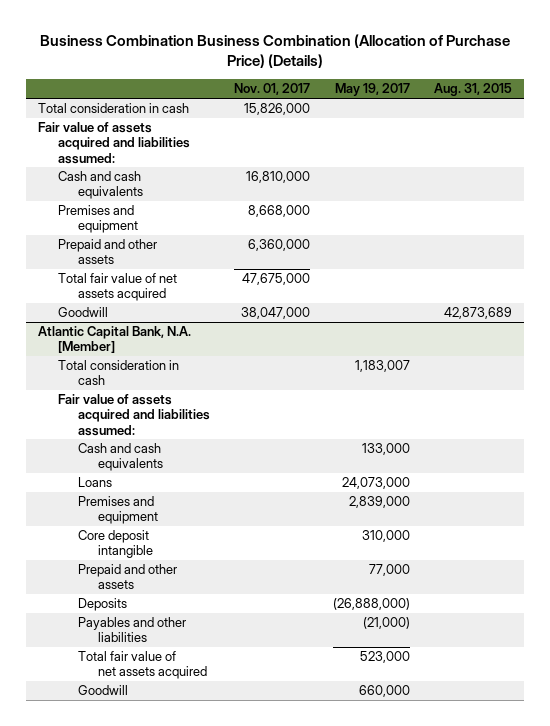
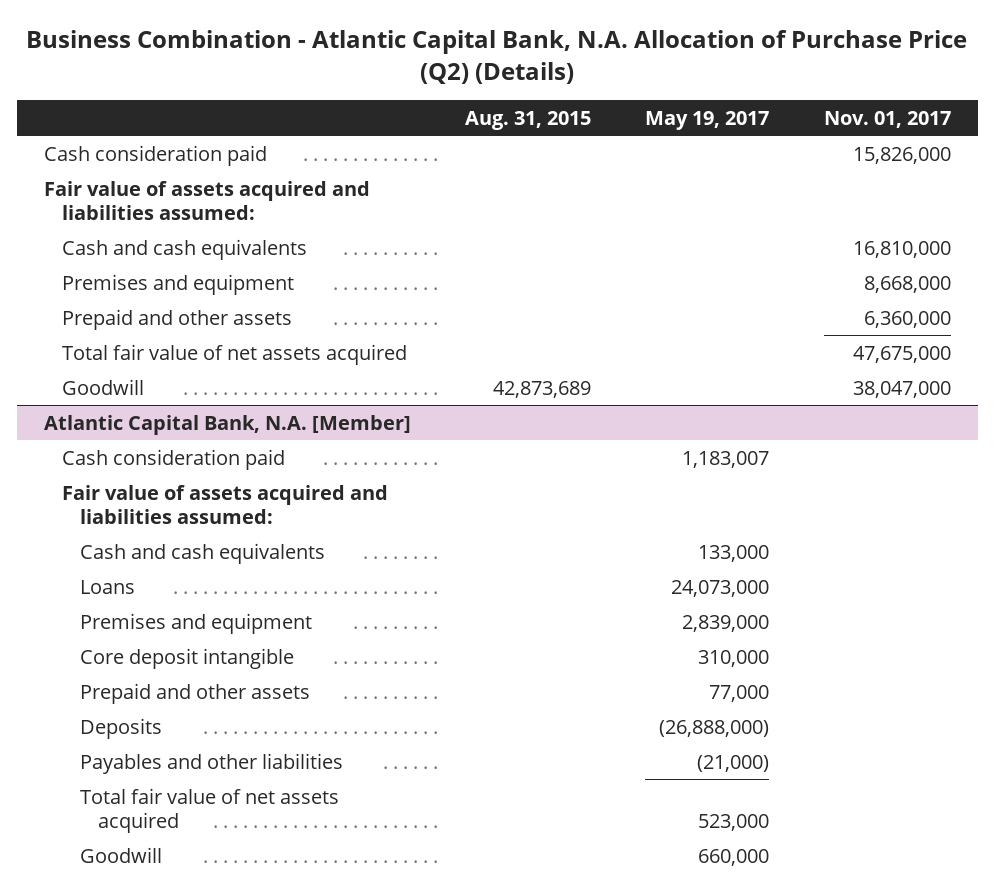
- Business Combination Business Combination (Allocation of Purchase Price) (Details)
+ Business Combination - Atlantic Capital Bank, N.A. Allocation of Purchase Price (Q2) (Details)
- | Nov. 01, 2017 | May 19, 2017 | Aug. 31, 2015
+ | Aug. 31, 2015 | May 19, 2017 | Nov. 01, 2017
- Total consideration in cash | 15,826,000 | |
+ Cash consideration paid | | | 15,826,000
@ Atlantic Capital Bank, N.A. [Member]
- Total consideration in cash | | 1,183,007 |
+ Cash consideration paid | | 1,183,007 |

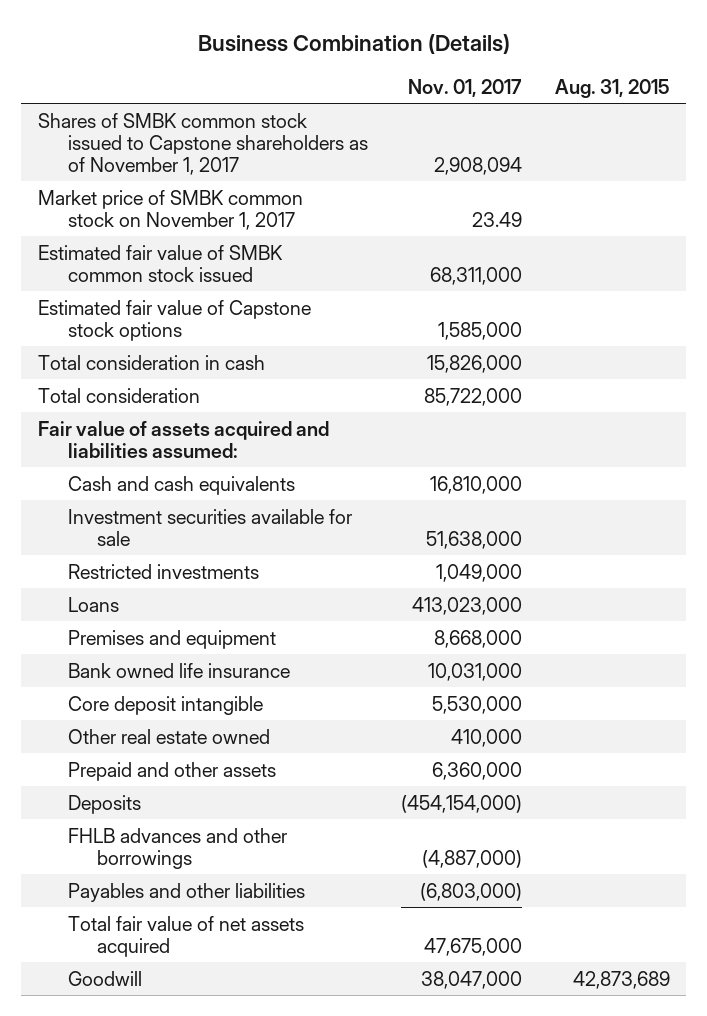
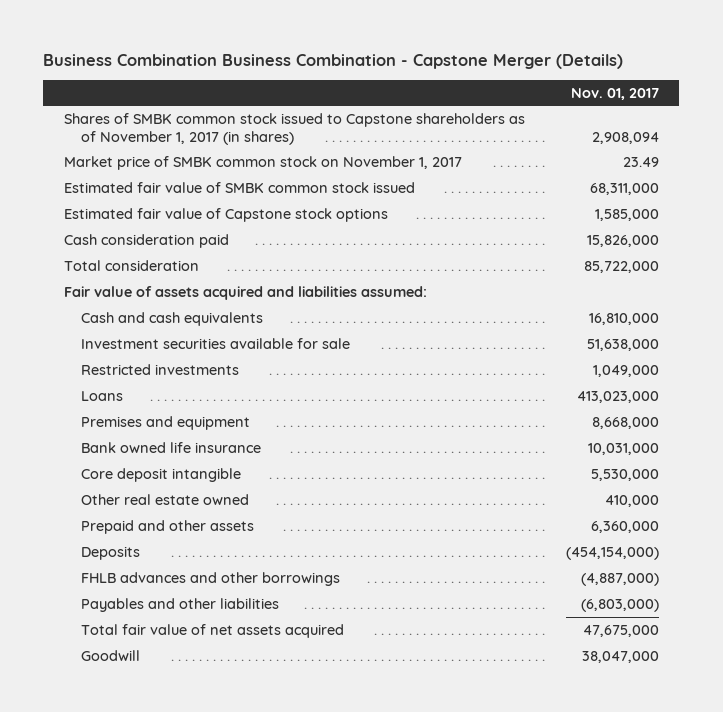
- Business Combination (Details)
+ Business Combination Business Combination - Capstone Merger (Details)
- | Nov. 01, 2017 | Aug. 31, 2015
+ | Nov. 01, 2017
- Shares of SMBK common stock issued to Capstone shareholders as of November 1, 2017 | 2,908,094 |
+ Shares of SMBK common stock issued to Capstone shareholders as of November 1, 2017 (in shares) | 2,908,094
- Total consideration in cash | 15,826,000 |
+ Cash consideration paid | 15,826,000

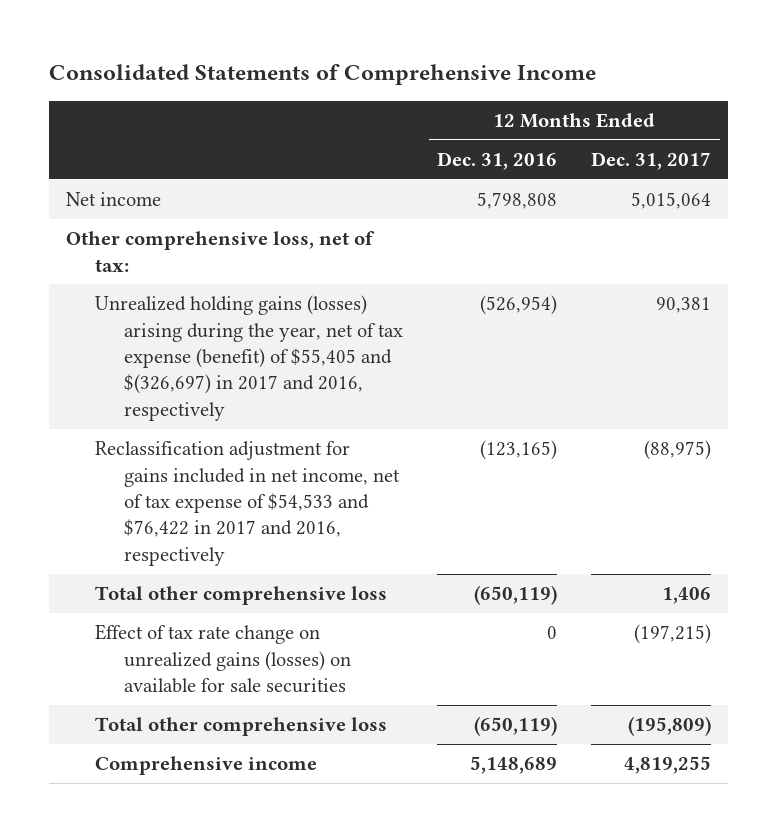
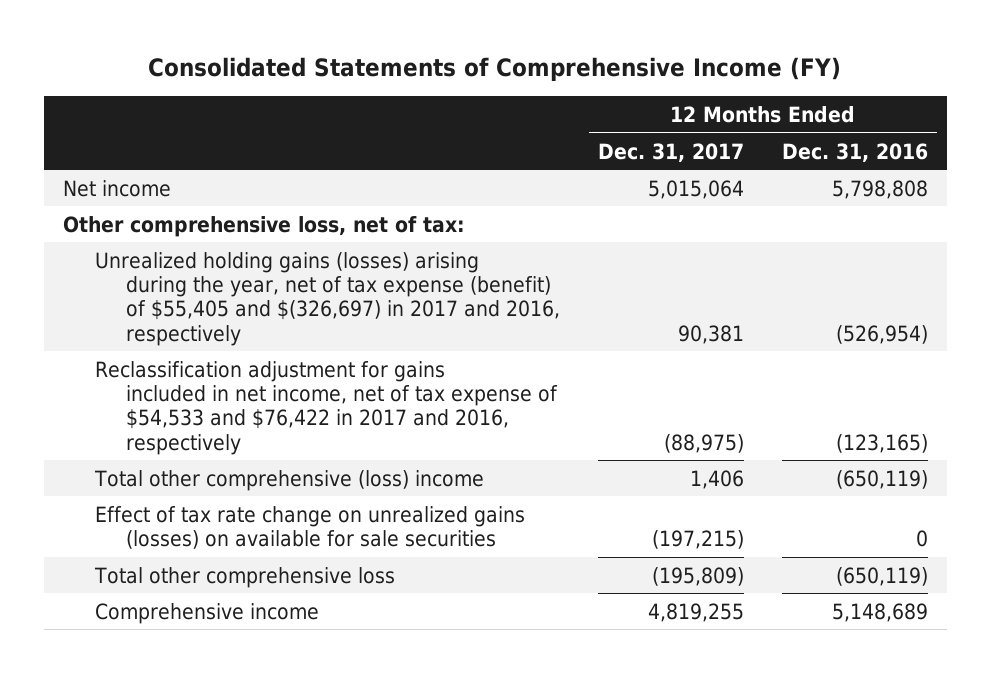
- Consolidated Statements of Comprehensive Income
+ Consolidated Statements of Comprehensive Income (FY)
- | 12 Months Ended Dec. 31, 2016 | 12 Months Ended Dec. 31, 2017
+ | 12 Months Ended Dec. 31, 2017 | 12 Months Ended Dec. 31, 2016
- Total other comprehensive loss | (650,119) | 1,406
+ Total other comprehensive (loss) income | 1,406 | (650,119)

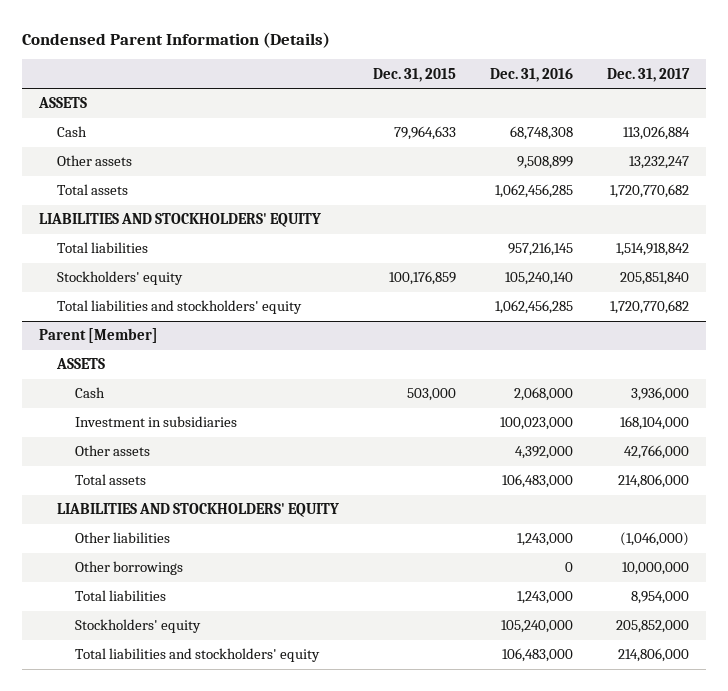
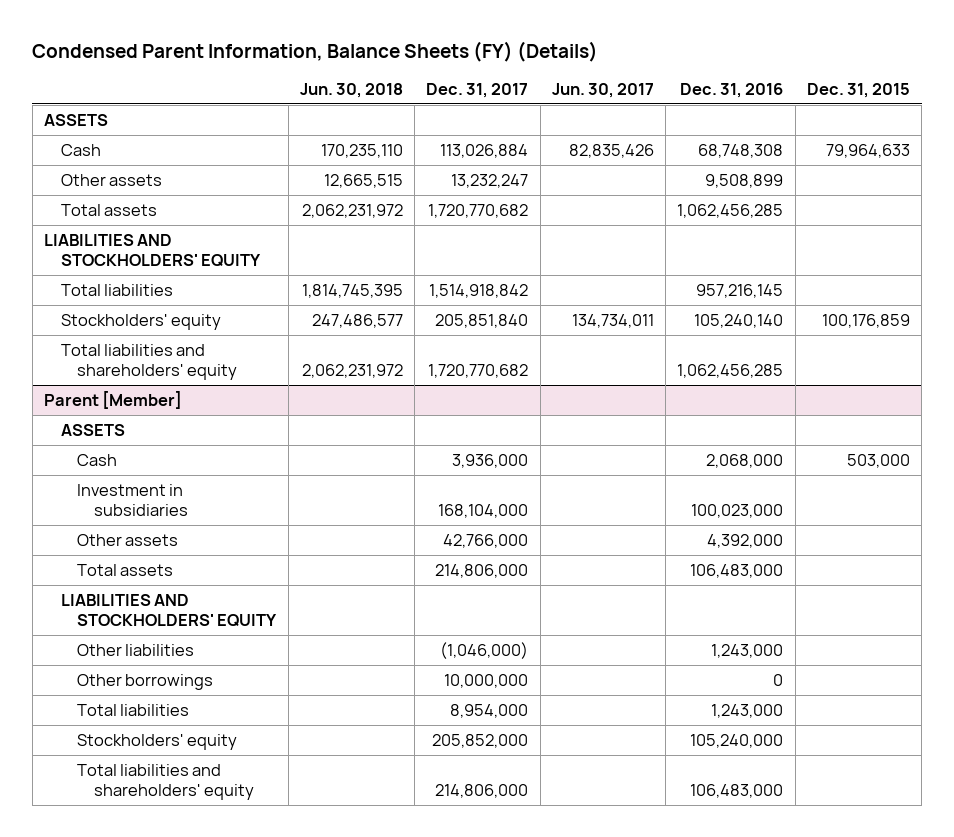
- Condensed Parent Information (Details)
+ Condensed Parent Information, Balance Sheets (FY) (Details)
- | Dec. 31, 2015 | Dec. 31, 2016 | Dec. 31, 2017
+ | Jun. 30, 2018 | Dec. 31, 2017 | Jun. 30, 2017 | Dec. 31, 2016 | Dec. 31, 2015
- Total liabilities and stockholders' equity | | 1,062,456,285 | 1,720,770,682
+ Total liabilities and shareholders' equity | 2,062,231,972 | 1,720,770,682 | | 1,062,456,285 |
@ Parent [Member]
- Total liabilities and stockholders' equity | | 106,483,000 | 214,806,000
+ Total liabilities and shareholders' equity | | 214,806,000 | | 106,483,000 |

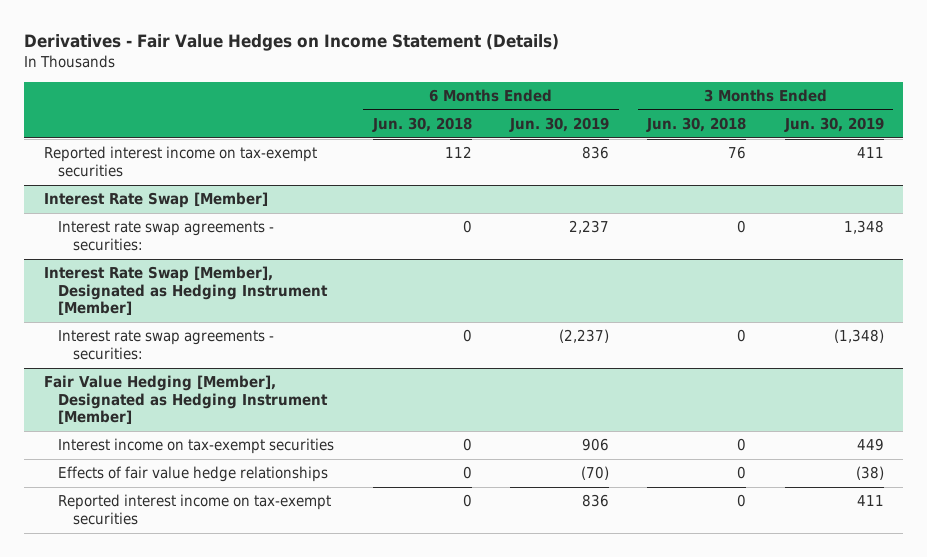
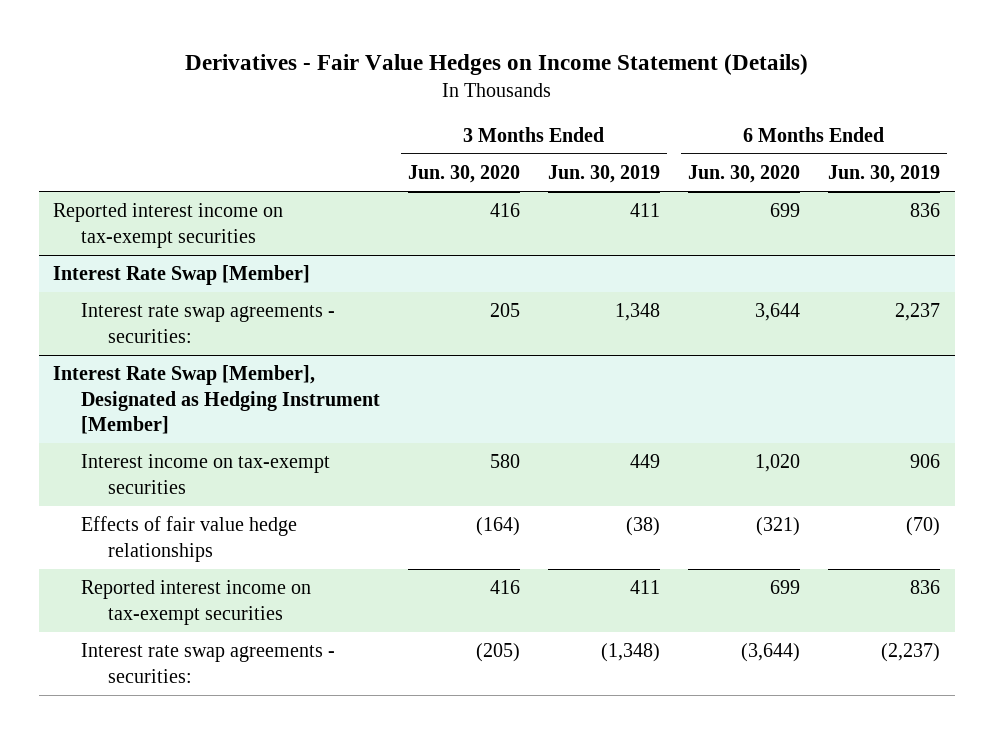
- | 6 Months Ended Jun. 30, 2018 | 6 Months Ended Jun. 30, 2019 | 3 Months Ended Jun. 30, 2018 | 3 Months Ended Jun. 30, 2019
+ | 3 Months Ended Jun. 30, 2020 | 3 Months Ended Jun. 30, 2019 | 6 Months Ended Jun. 30, 2020 | 6 Months Ended Jun. 30, 2019
- Fair Value Hedging [Member], Designated as Hedging Instrument [Member]
@ Interest Rate Swap [Member], Designated as Hedging Instrument [Member]
moved down: Interest rate swap agreements - securities: | (205) | (1,348) | (3,644) | (2,237)

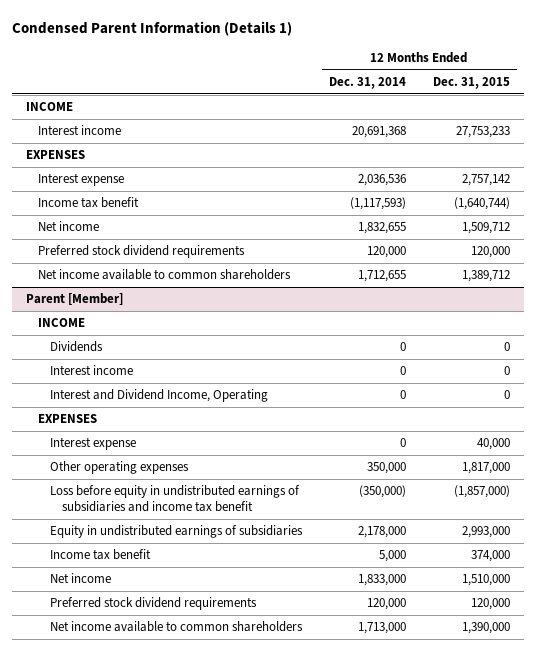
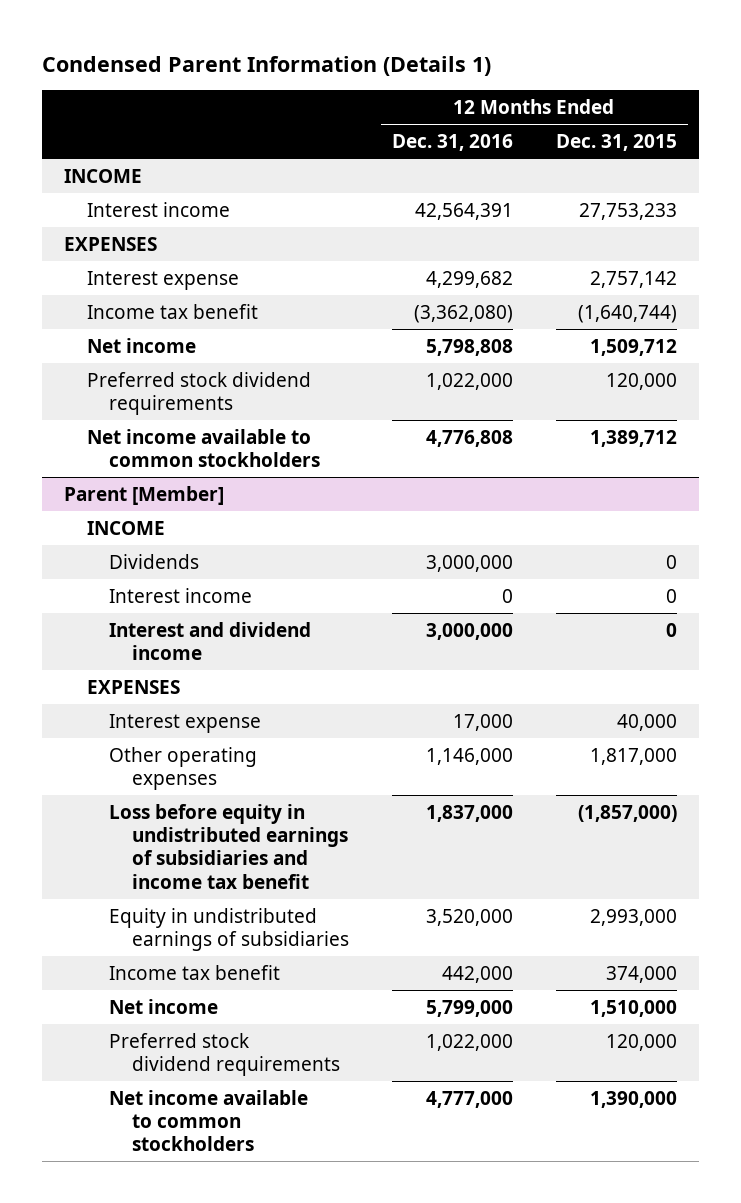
- | 12 Months Ended Dec. 31, 2014 | 12 Months Ended Dec. 31, 2015
+ | 12 Months Ended Dec. 31, 2016 | 12 Months Ended Dec. 31, 2015
- Net income available to common shareholders | 1,712,655 | 1,389,712
+ Net income available to common stockholders | 4,776,808 | 1,389,712
@ Parent [Member]
- Interest and Dividend Income, Operating | 0 | 0
+ Interest and dividend income | 3,000,000 | 0
- Net income available to common shareholders | 1,713,000 | 1,390,000
+ Net income available to common stockholders | 4,777,000 | 1,390,000

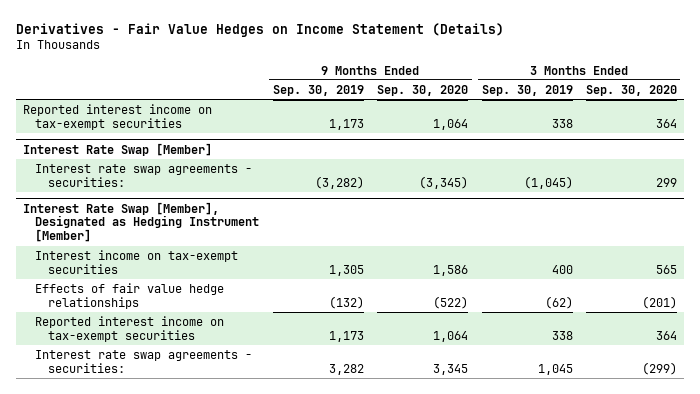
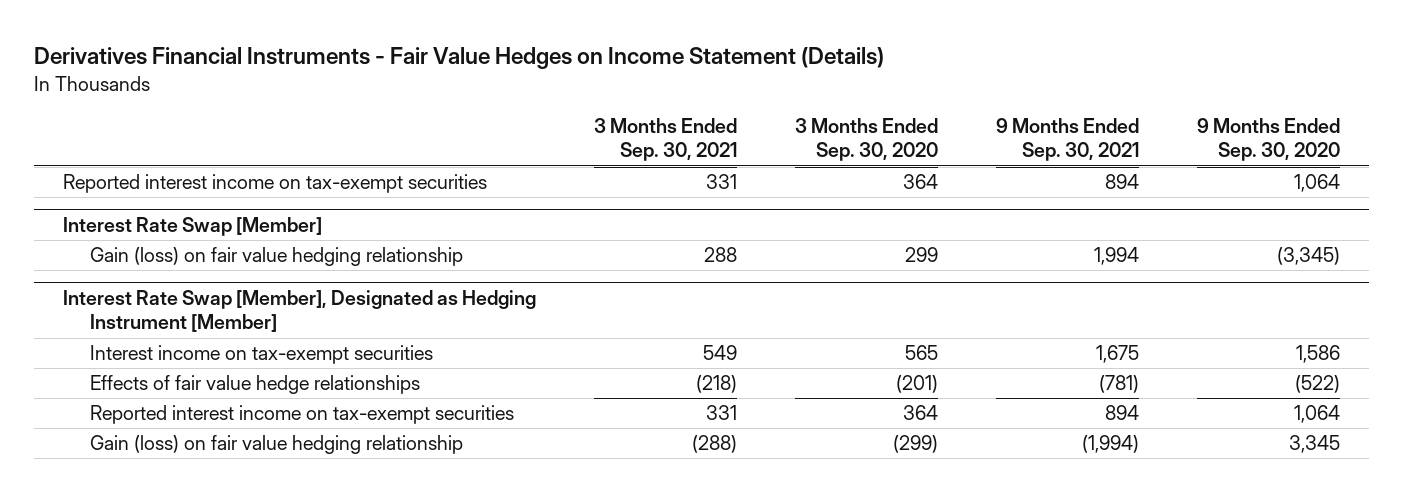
- Derivatives - Fair Value Hedges on Income Statement (Details)
+ Derivatives Financial Instruments - Fair Value Hedges on Income Statement (Details)
- | 9 Months Ended Sep. 30, 2019 | 9 Months Ended Sep. 30, 2020 | 3 Months Ended Sep. 30, 2019 | 3 Months Ended Sep. 30, 2020
+ | 3 Months Ended Sep. 30, 2021 | 3 Months Ended Sep. 30, 2020 | 9 Months Ended Sep. 30, 2021 | 9 Months Ended Sep. 30, 2020
@ Interest Rate Swap [Member]
- Interest rate swap agreements - securities: | (3,282) | (3,345) | (1,045) | 299
+ Gain (loss) on fair value hedging relationship | 288 | 299 | 1,994 | (3,345)
@ Interest Rate Swap [Member], Designated as Hedging Instrument [Member]
- Interest rate swap agreements - securities: | 3,282 | 3,345 | 1,045 | (299)
+ Gain (loss) on fair value hedging relationship | (288) | (299) | (1,994) | 3,345

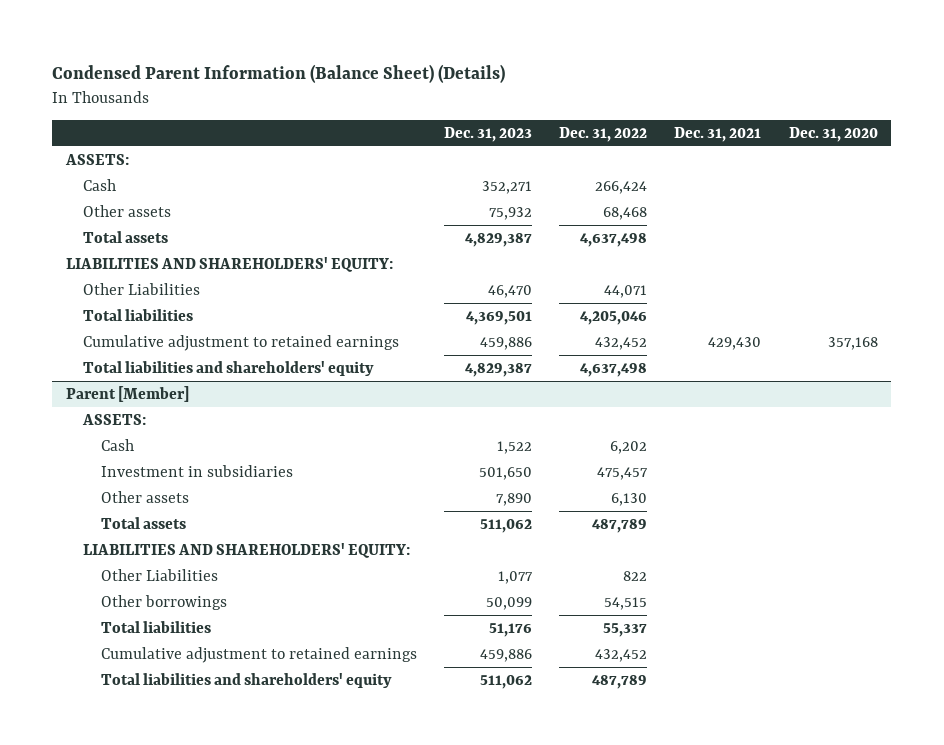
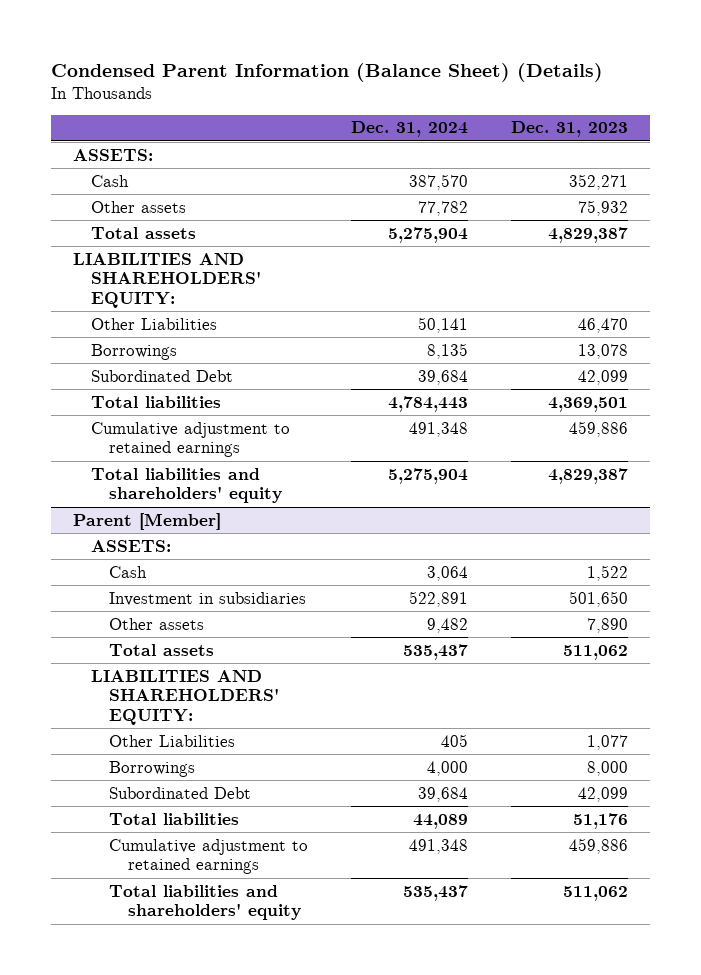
- | Dec. 31, 2023 | Dec. 31, 2022 | Dec. 31, 2021 | Dec. 31, 2020
+ | Dec. 31, 2024 | Dec. 31, 2023
+ Borrowings | 8,135 | 13,078
+ Subordinated Debt | 39,684 | 42,099
@ Parent [Member]
- Other borrowings | 50,099 | 54,515 | |
+ Borrowings | 4,000 | 8,000
+ Subordinated Debt | 39,684 | 42,099

